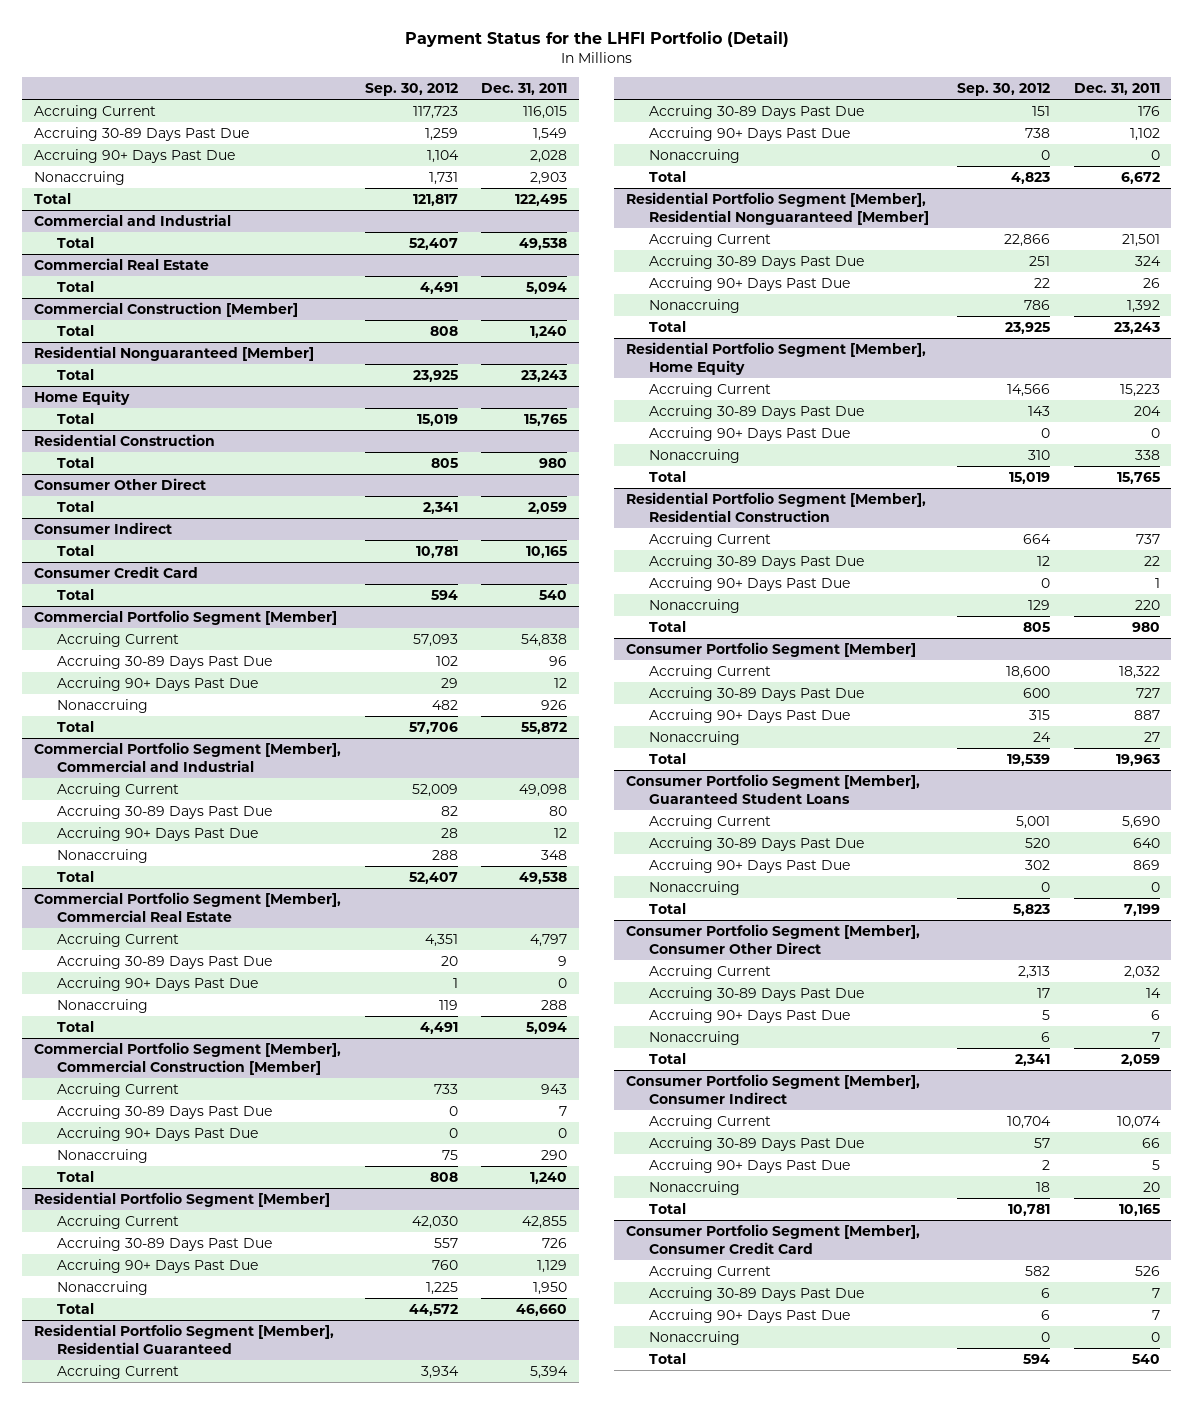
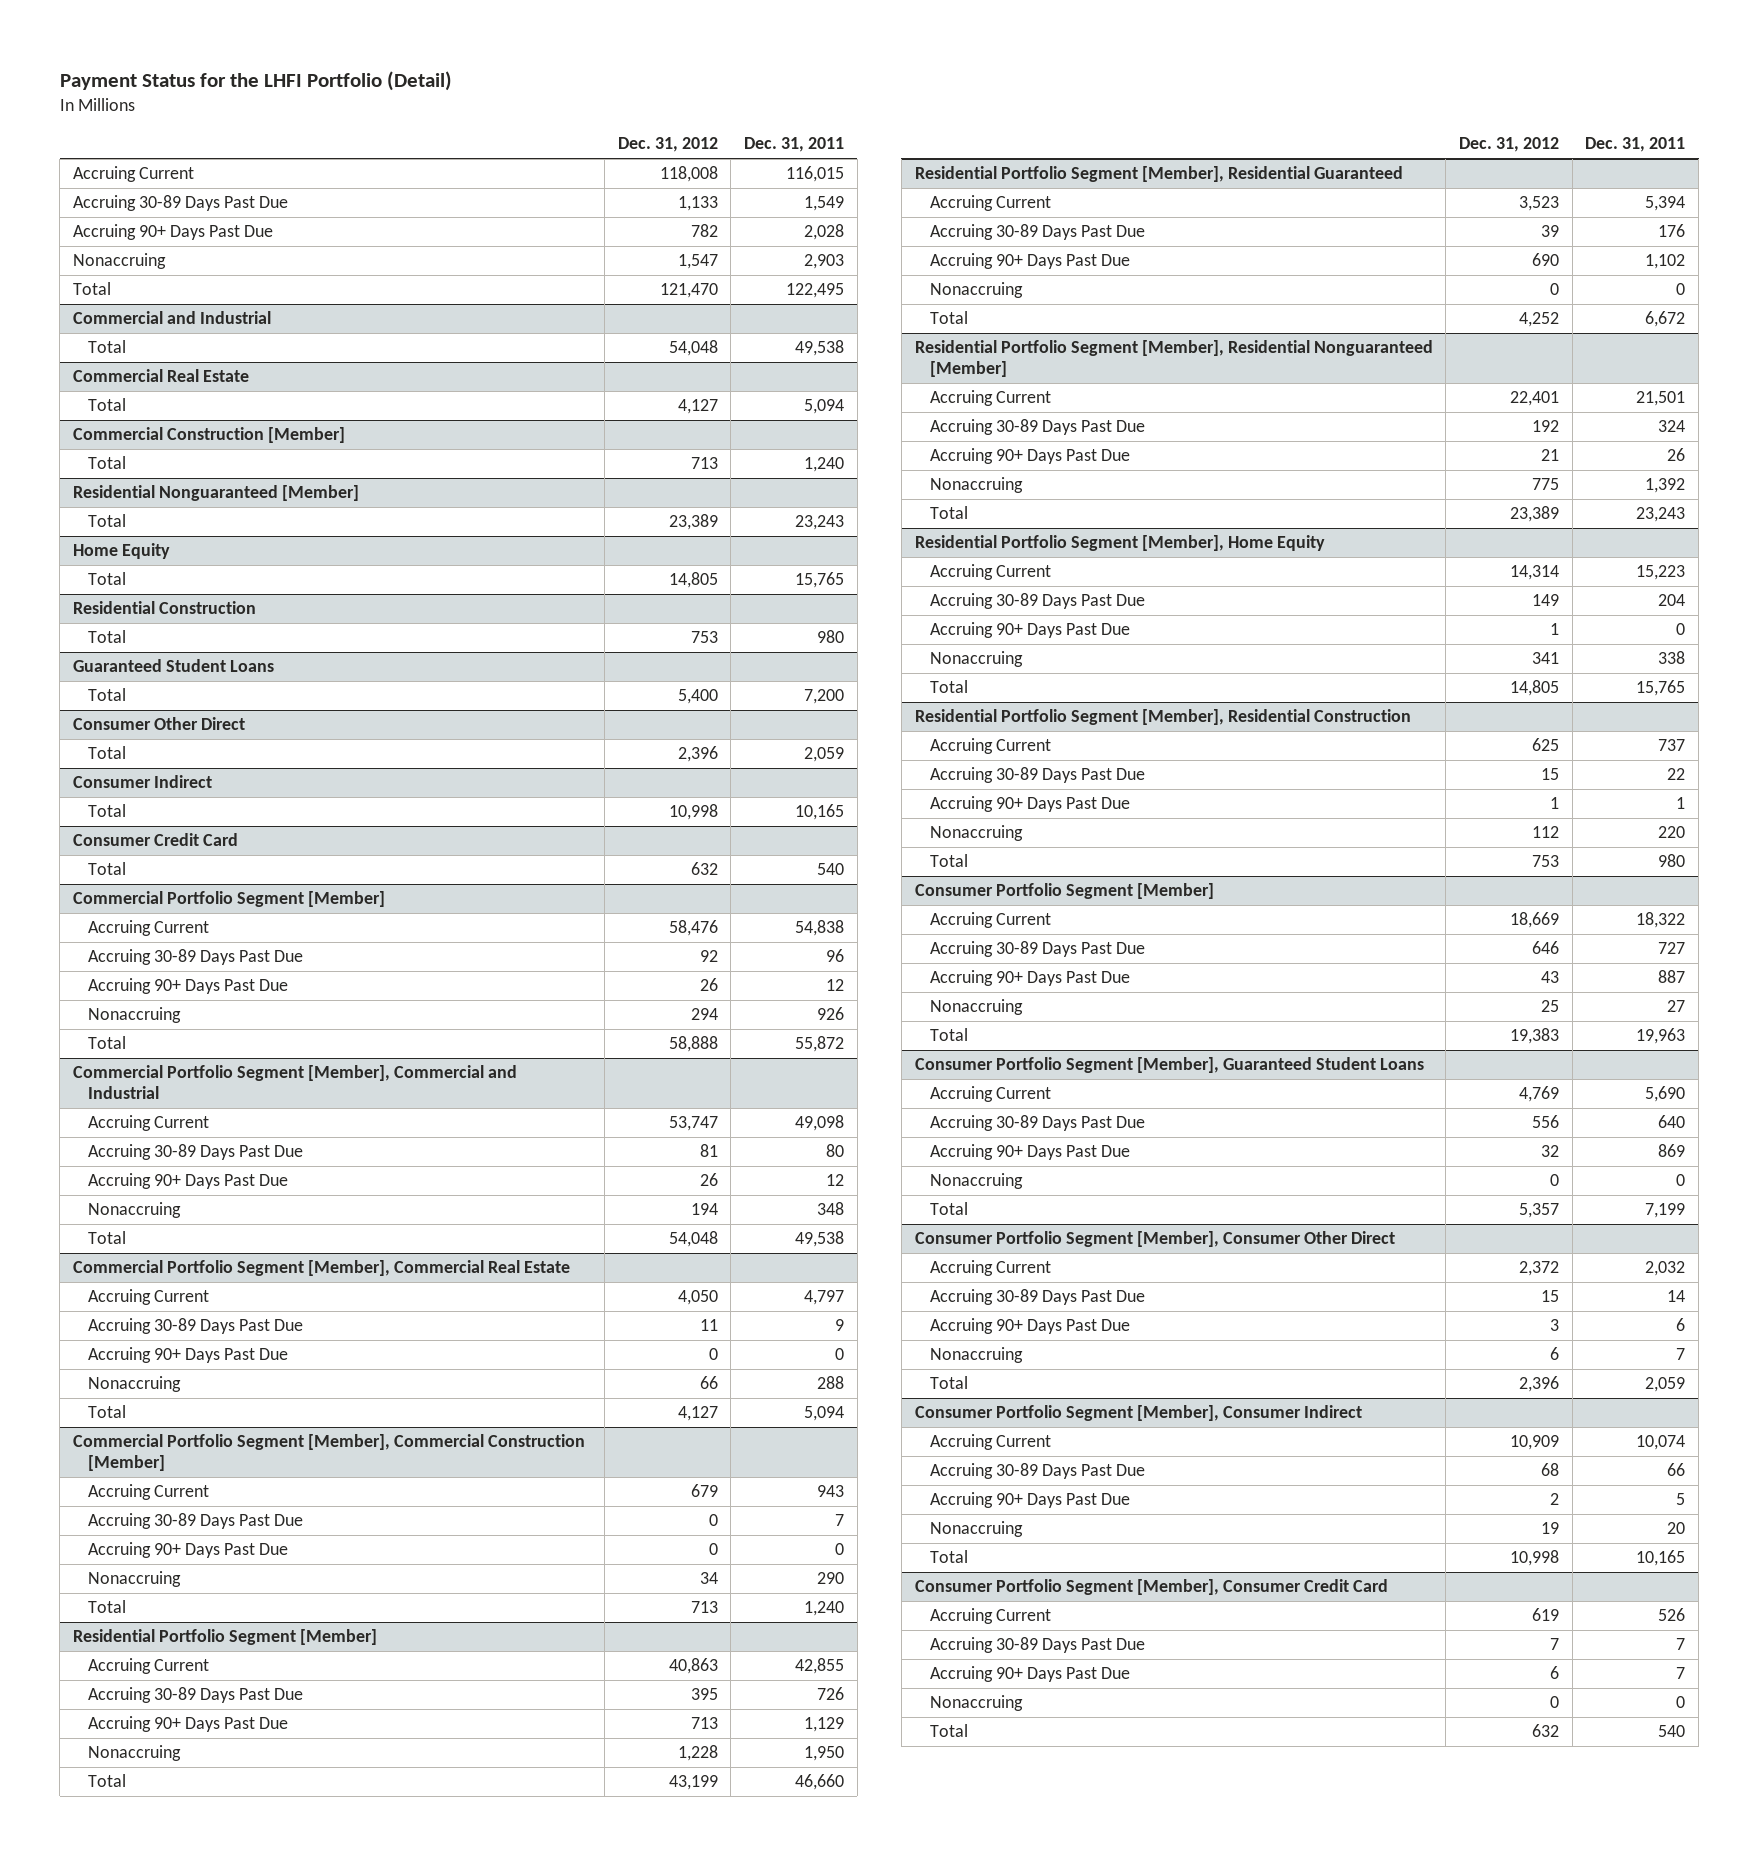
- | Sep. 30, 2012 | Dec. 31, 2011
+ | Dec. 31, 2012 | Dec. 31, 2011
+ Guaranteed Student Loans
+ Total | 5,400 | 7,200

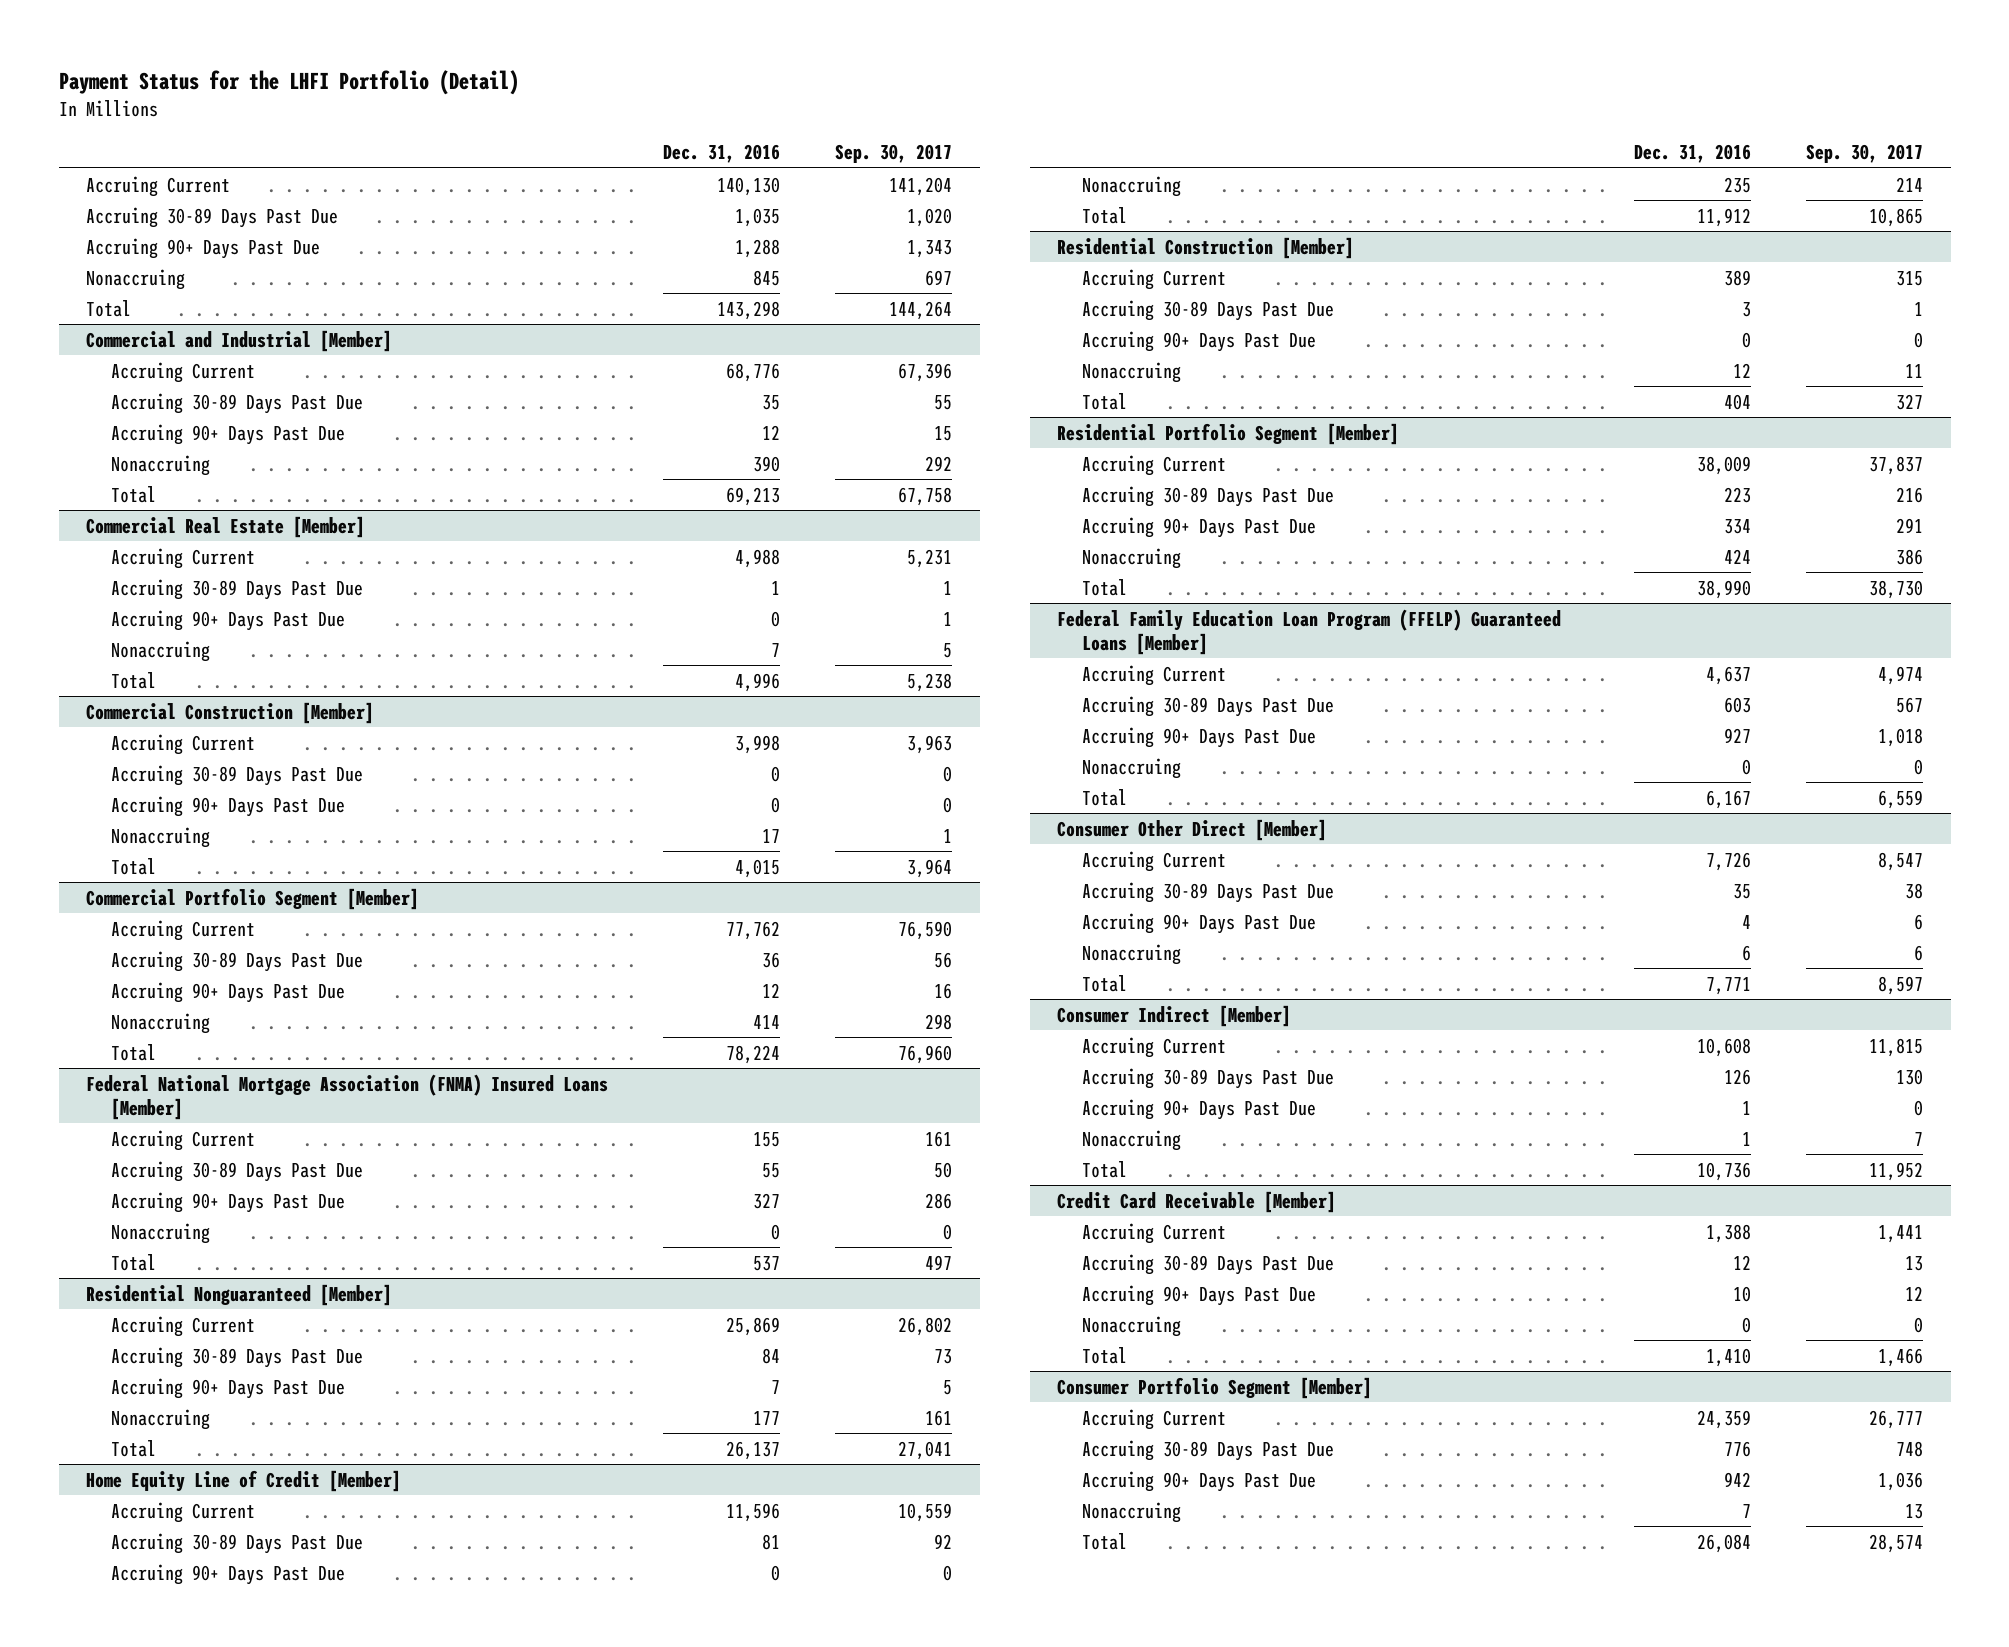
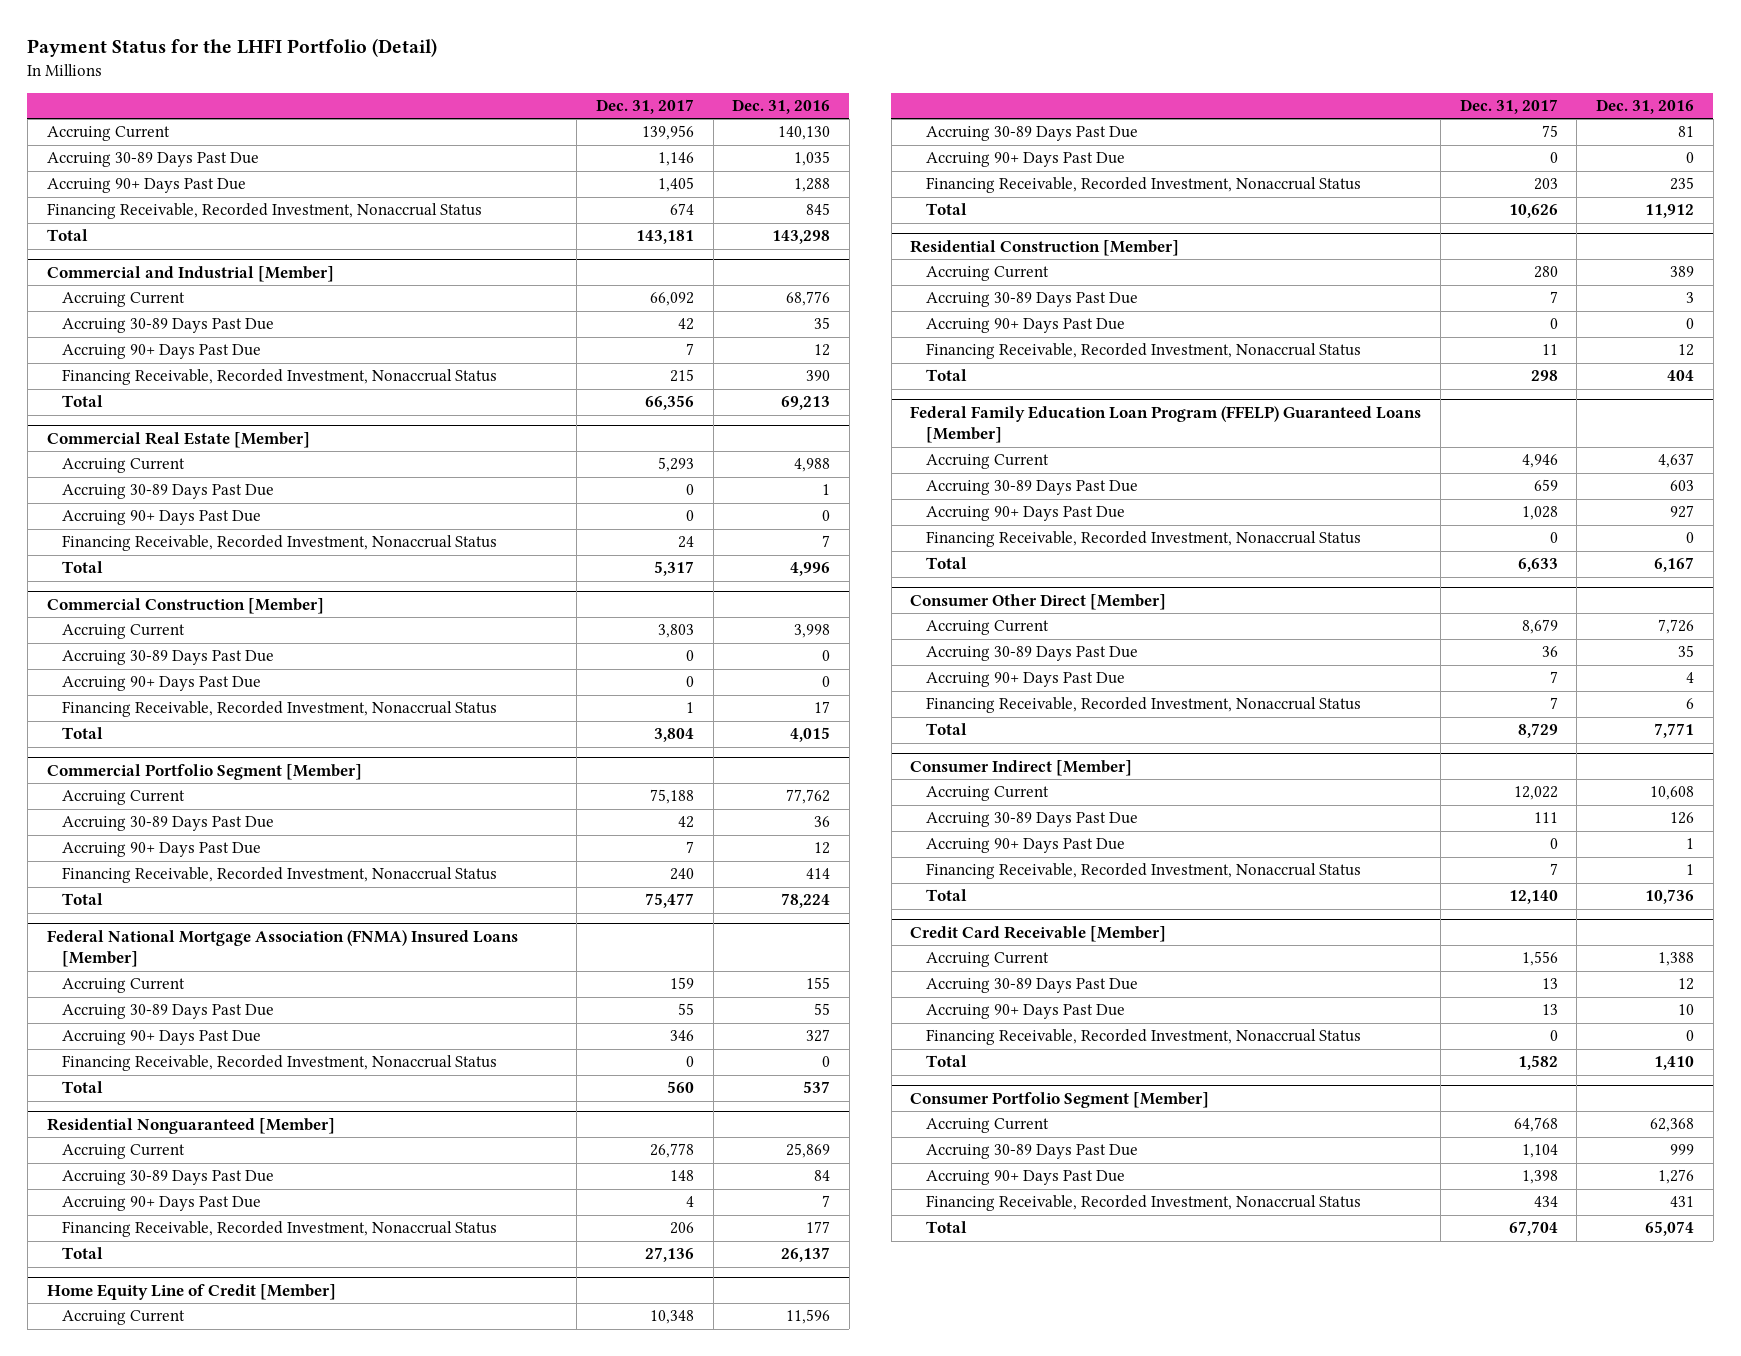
- | Dec. 31, 2016 | Sep. 30, 2017
+ | Dec. 31, 2017 | Dec. 31, 2016
- Nonaccruing | 845 | 697
+ Financing Receivable, Recorded Investment, Nonaccrual Status | 674 | 845
@ Commercial and Industrial [Member]
- Nonaccruing | 390 | 292
+ Financing Receivable, Recorded Investment, Nonaccrual Status | 215 | 390
@ Commercial Real Estate [Member]
- Nonaccruing | 7 | 5
+ Financing Receivable, Recorded Investment, Nonaccrual Status | 24 | 7
@ Commercial Construction [Member]
- Nonaccruing | 17 | 1
+ Financing Receivable, Recorded Investment, Nonaccrual Status | 1 | 17
@ Commercial Portfolio Segment [Member]
- Nonaccruing | 414 | 298
+ Financing Receivable, Recorded Investment, Nonaccrual Status | 240 | 414
@ Federal National Mortgage Association (FNMA) Insured Loans [Member]
- Nonaccruing | 0 | 0
+ Financing Receivable, Recorded Investment, Nonaccrual Status | 0 | 0
@ Residential Nonguaranteed [Member]
- Nonaccruing | 177 | 161
+ Financing Receivable, Recorded Investment, Nonaccrual Status | 206 | 177
@ Home Equity Line of Credit [Member]
- Nonaccruing | 235 | 214
+ Financing Receivable, Recorded Investment, Nonaccrual Status | 203 | 235
@ Residential Construction [Member]
- Nonaccruing | 12 | 11
+ Financing Receivable, Recorded Investment, Nonaccrual Status | 11 | 12
- Residential Portfolio Segment [Member]
- Accruing Current | 38,009 | 37,837
- Accruing 30-89 Days Past Due | 223 | 216
- Accruing 90+ Days Past Due | 334 | 291
- Nonaccruing | 424 | 386
- Total | 38,990 | 38,730
@ Federal Family Education Loan Program (FFELP) Guaranteed Loans [Member]
- Nonaccruing | 0 | 0
+ Financing Receivable, Recorded Investment, Nonaccrual Status | 0 | 0
@ Consumer Other Direct [Member]
- Nonaccruing | 6 | 6
+ Financing Receivable, Recorded Investment, Nonaccrual Status | 7 | 6
@ Consumer Indirect [Member]
- Nonaccruing | 1 | 7
+ Financing Receivable, Recorded Investment, Nonaccrual Status | 7 | 1
@ Credit Card Receivable [Member]
- Nonaccruing | 0 | 0
+ Financing Receivable, Recorded Investment, Nonaccrual Status | 0 | 0
@ Consumer Portfolio Segment [Member]
- Accruing Current | 24,359 | 26,777
- Accruing 30-89 Days Past Due | 776 | 748
- Accruing 90+ Days Past Due | 942 | 1,036
- Nonaccruing | 7 | 13
- Total | 26,084 | 28,574
+ Accruing Current | 64,768 | 62,368
+ Accruing 30-89 Days Past Due | 1,104 | 999
+ Accruing 90+ Days Past Due | 1,398 | 1,276
+ Financing Receivable, Recorded Investment, Nonaccrual Status | 434 | 431
+ Total | 67,704 | 65,074

